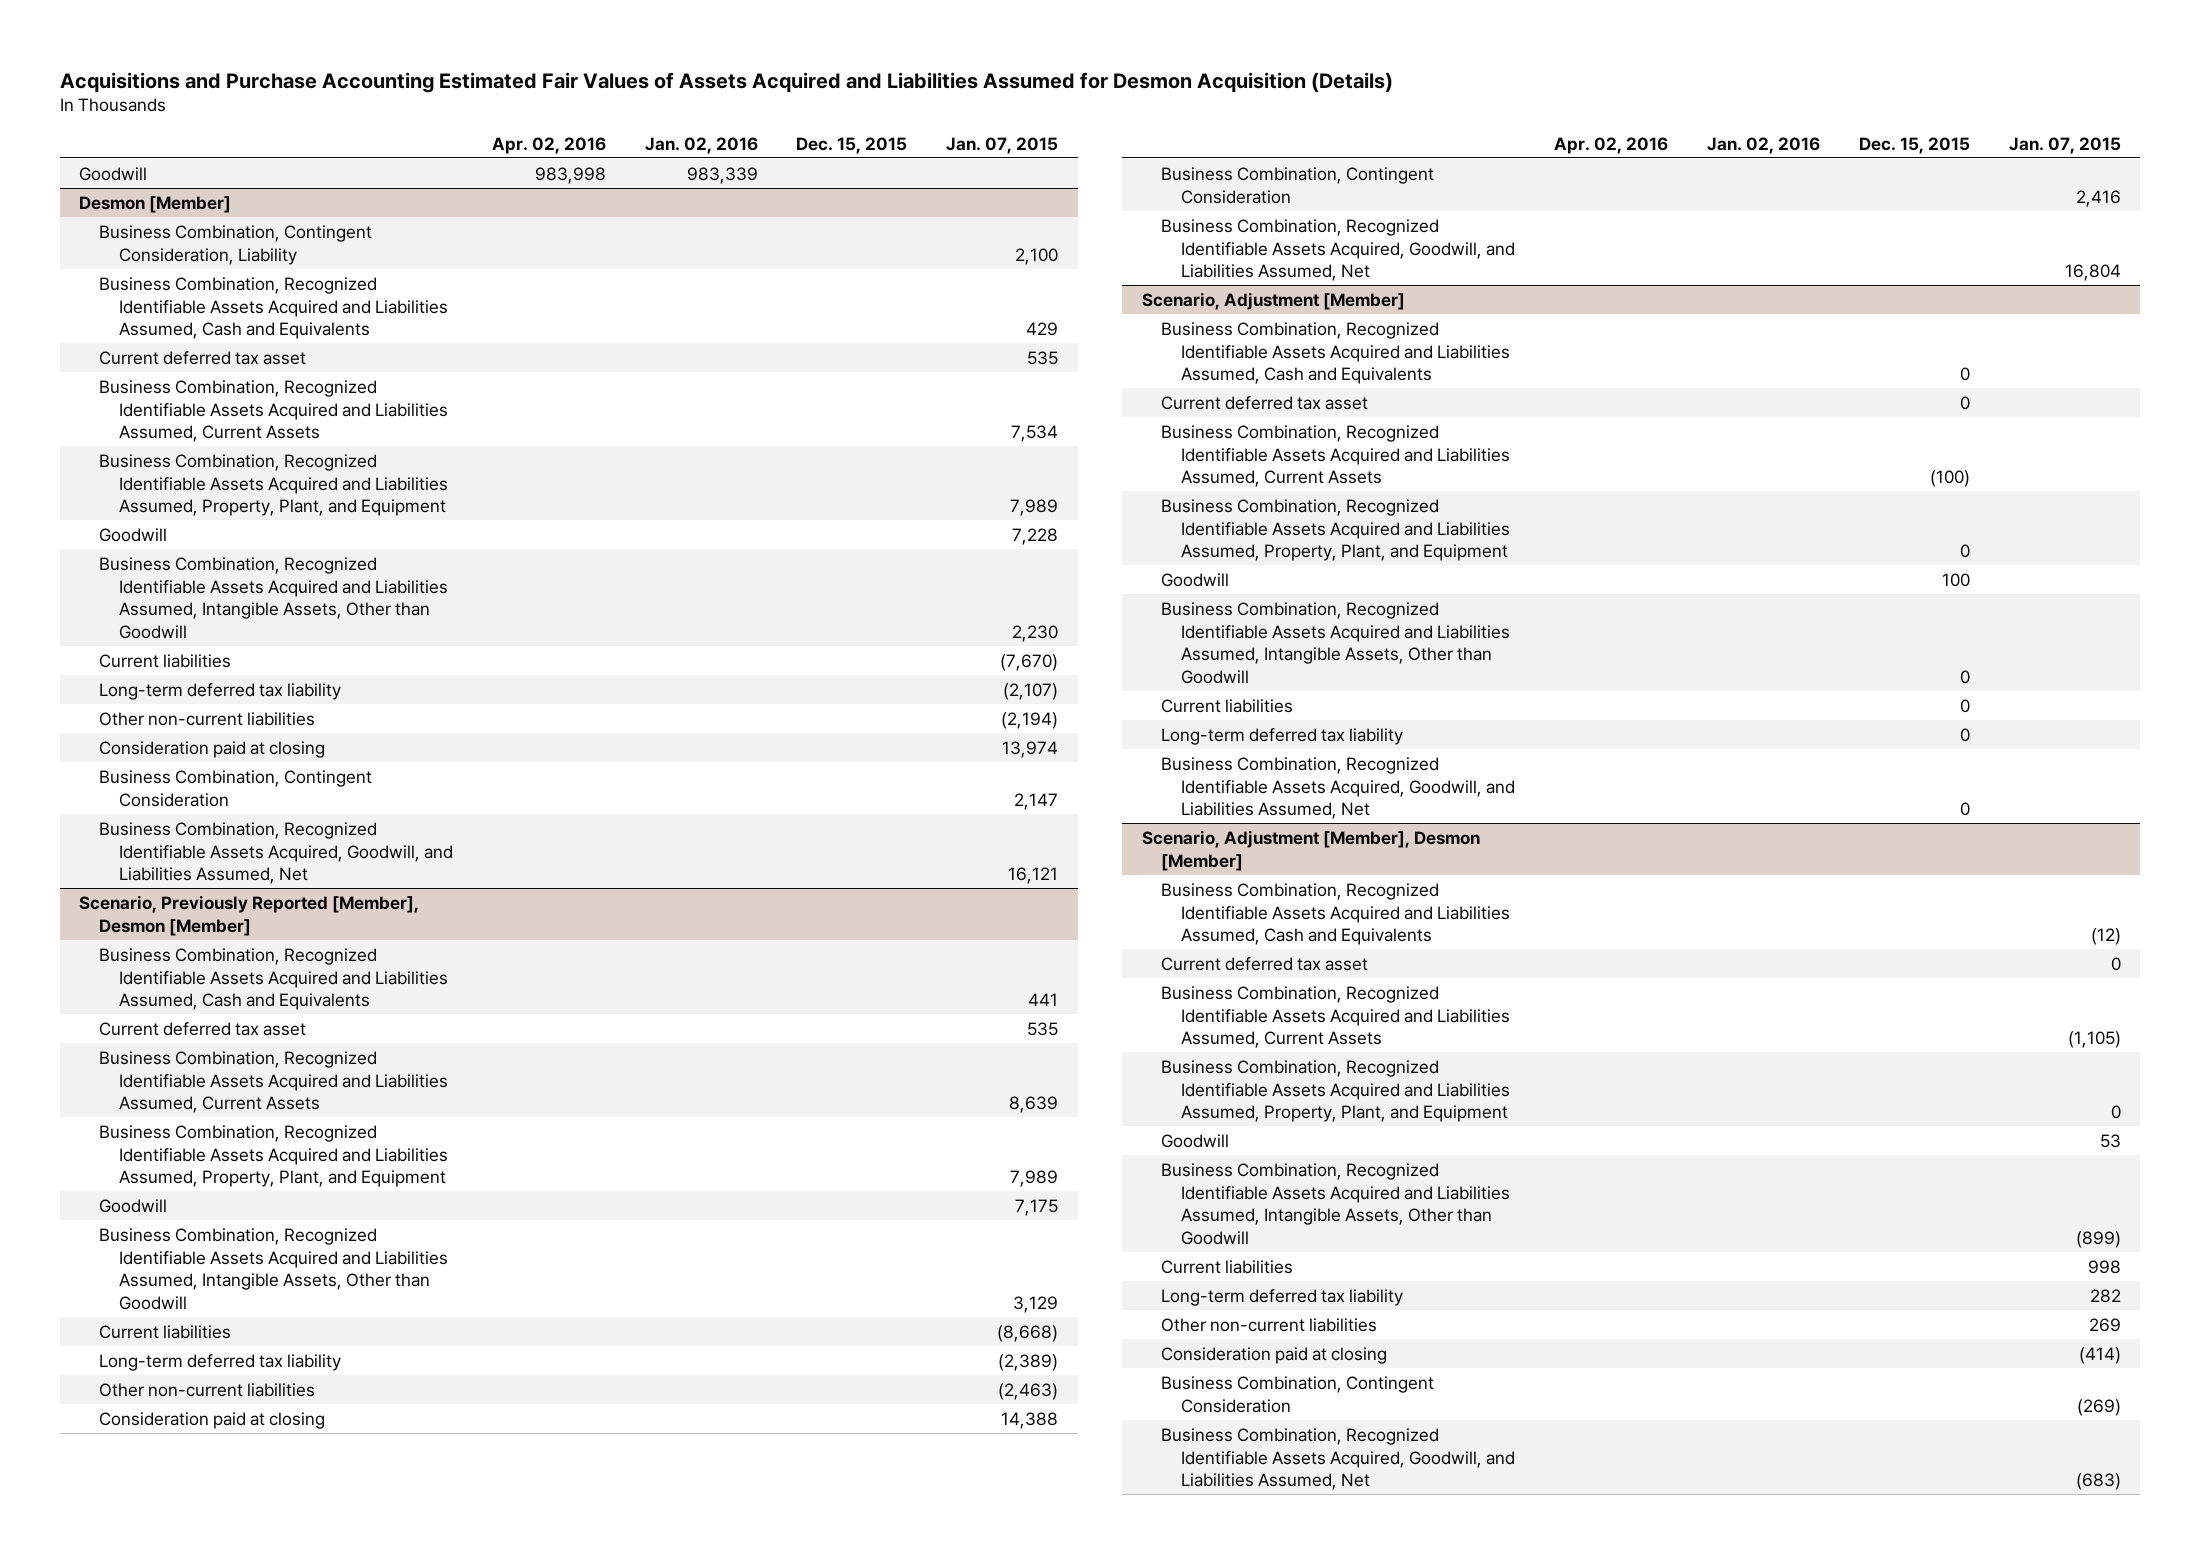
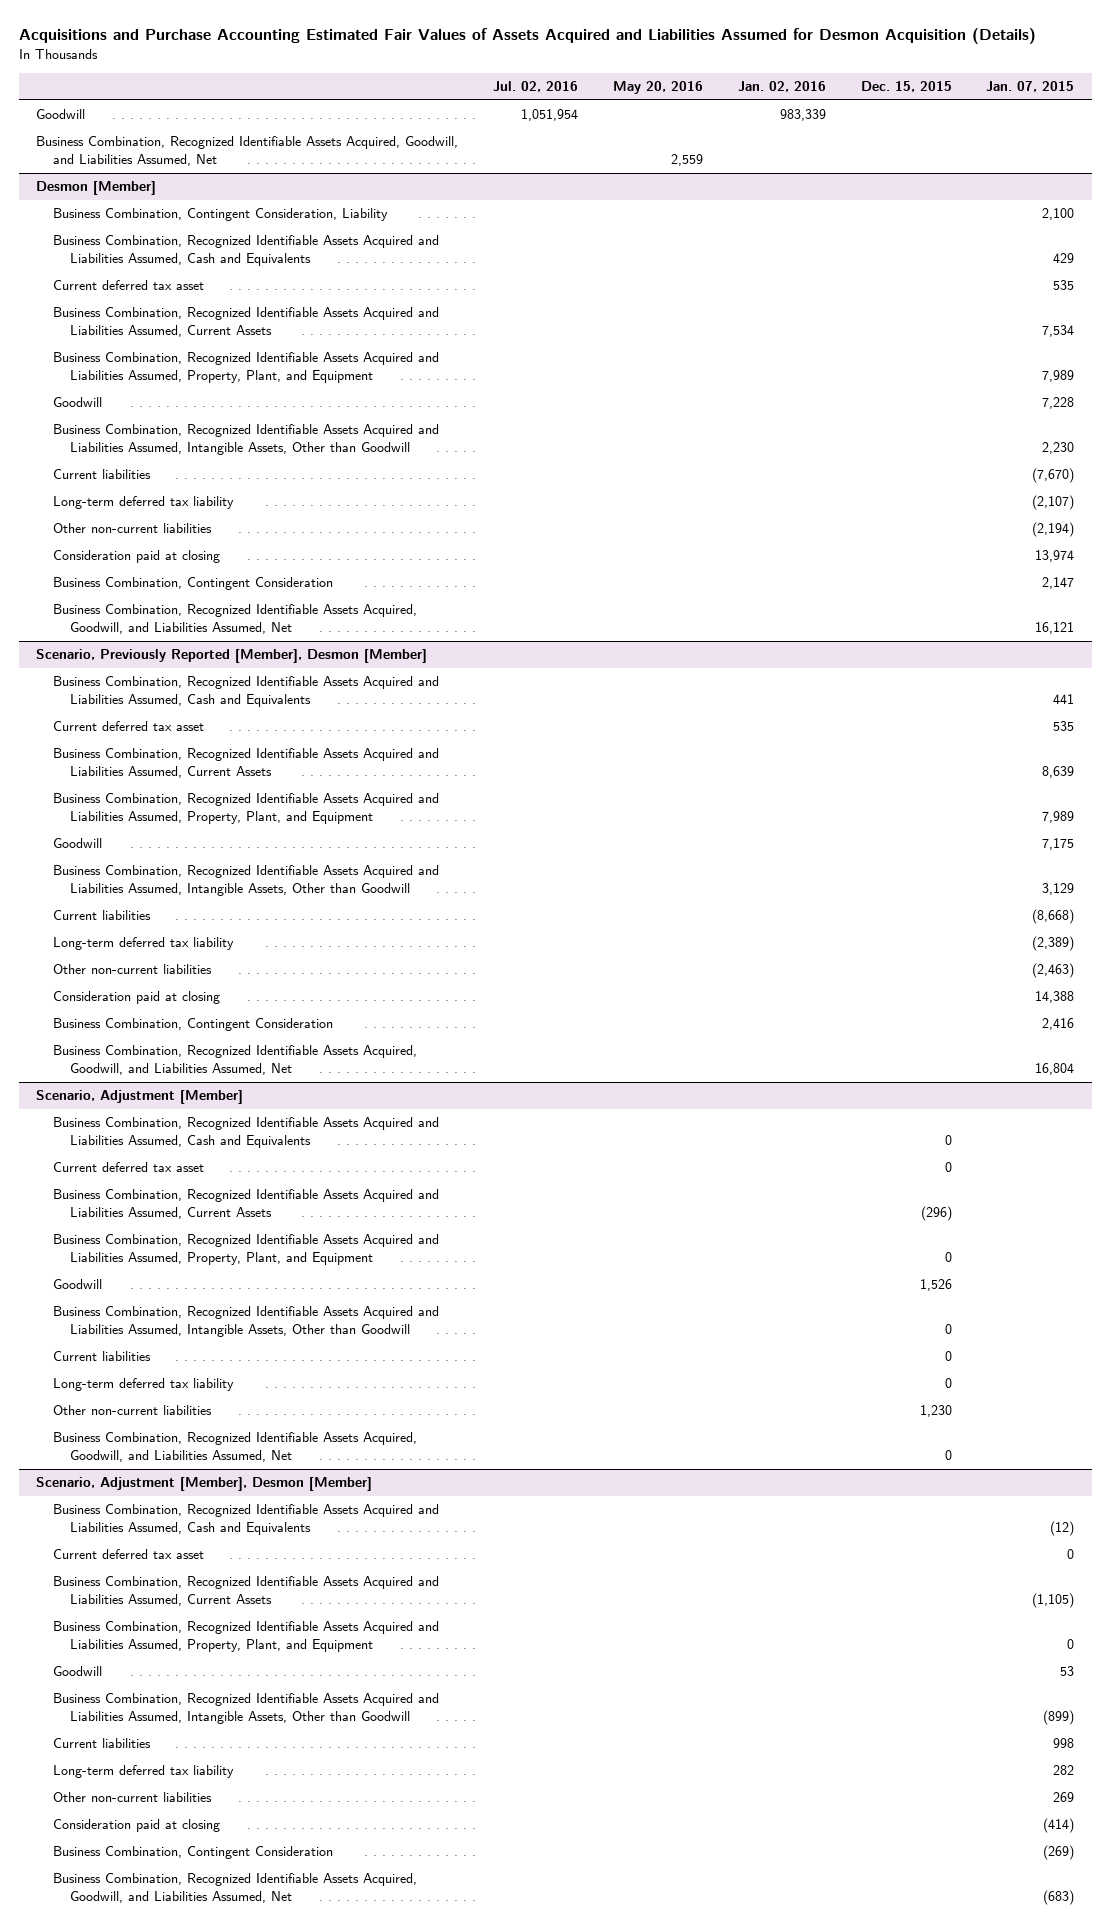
- | Apr. 02, 2016 | Jan. 02, 2016 | Dec. 15, 2015 | Jan. 07, 2015
+ | Jul. 02, 2016 | May 20, 2016 | Jan. 02, 2016 | Dec. 15, 2015 | Jan. 07, 2015
+ Business Combination, Recognized Identifiable Assets Acquired, Goodwill, and Liabilities Assumed, Net | | 2,559 | | |
@ Scenario, Adjustment [Member]
- Business Combination, Recognized Identifiable Assets Acquired and Liabilities Assumed, Current Assets | | | (100) |
+ Business Combination, Recognized Identifiable Assets Acquired and Liabilities Assumed, Current Assets | | | | (296) |
- Goodwill | | | 100 |
+ Goodwill | | | | 1,526 |
+ Other non-current liabilities | | | | 1,230 |

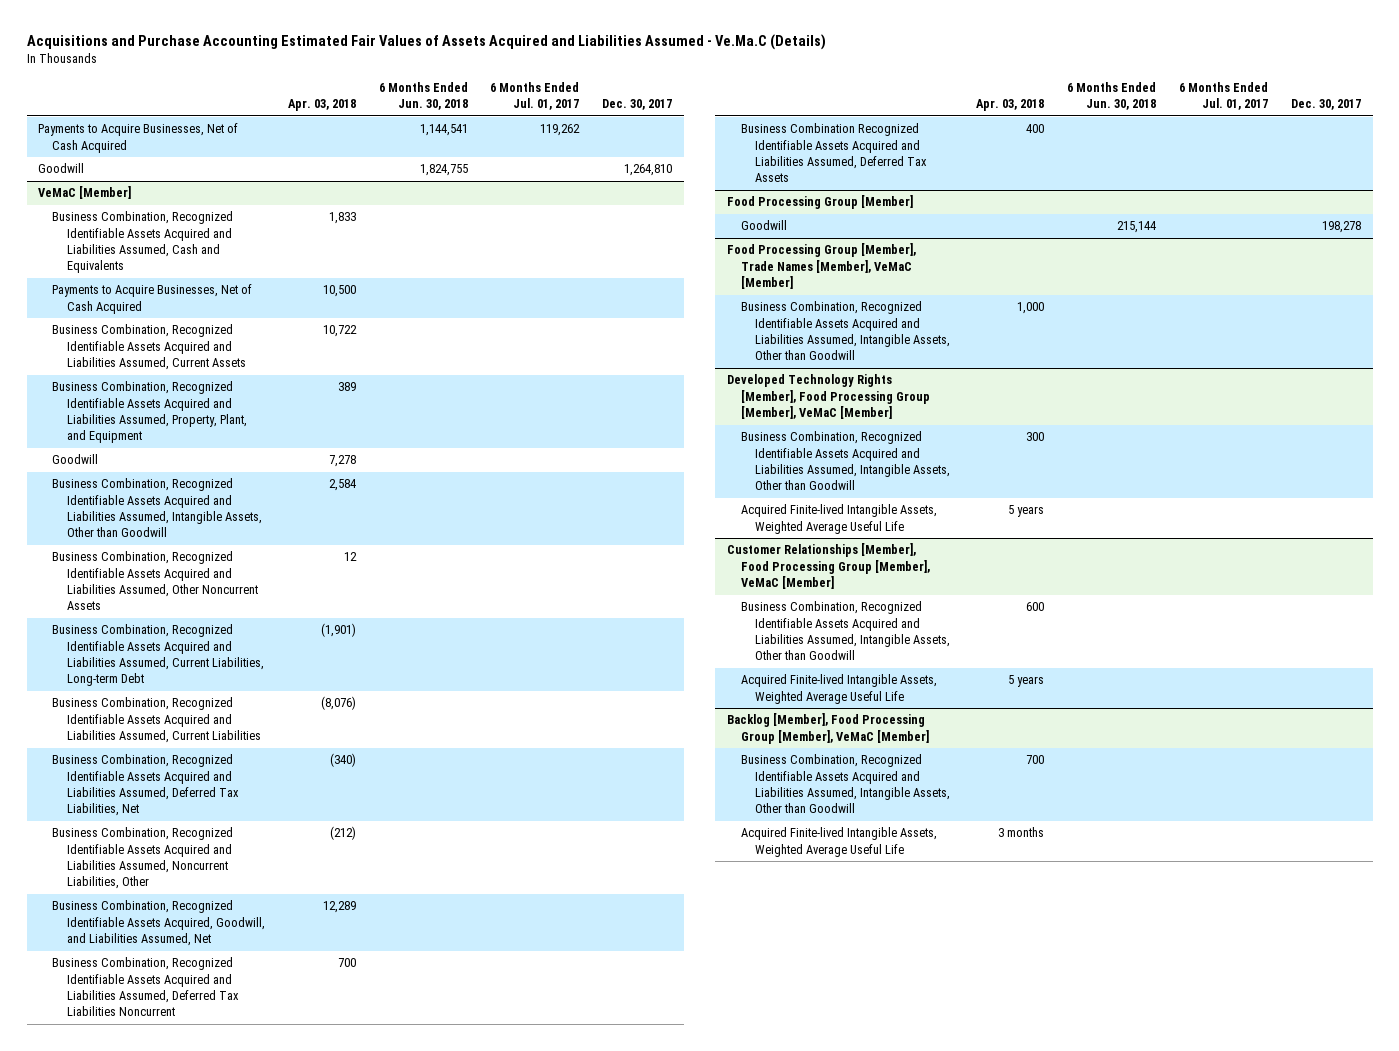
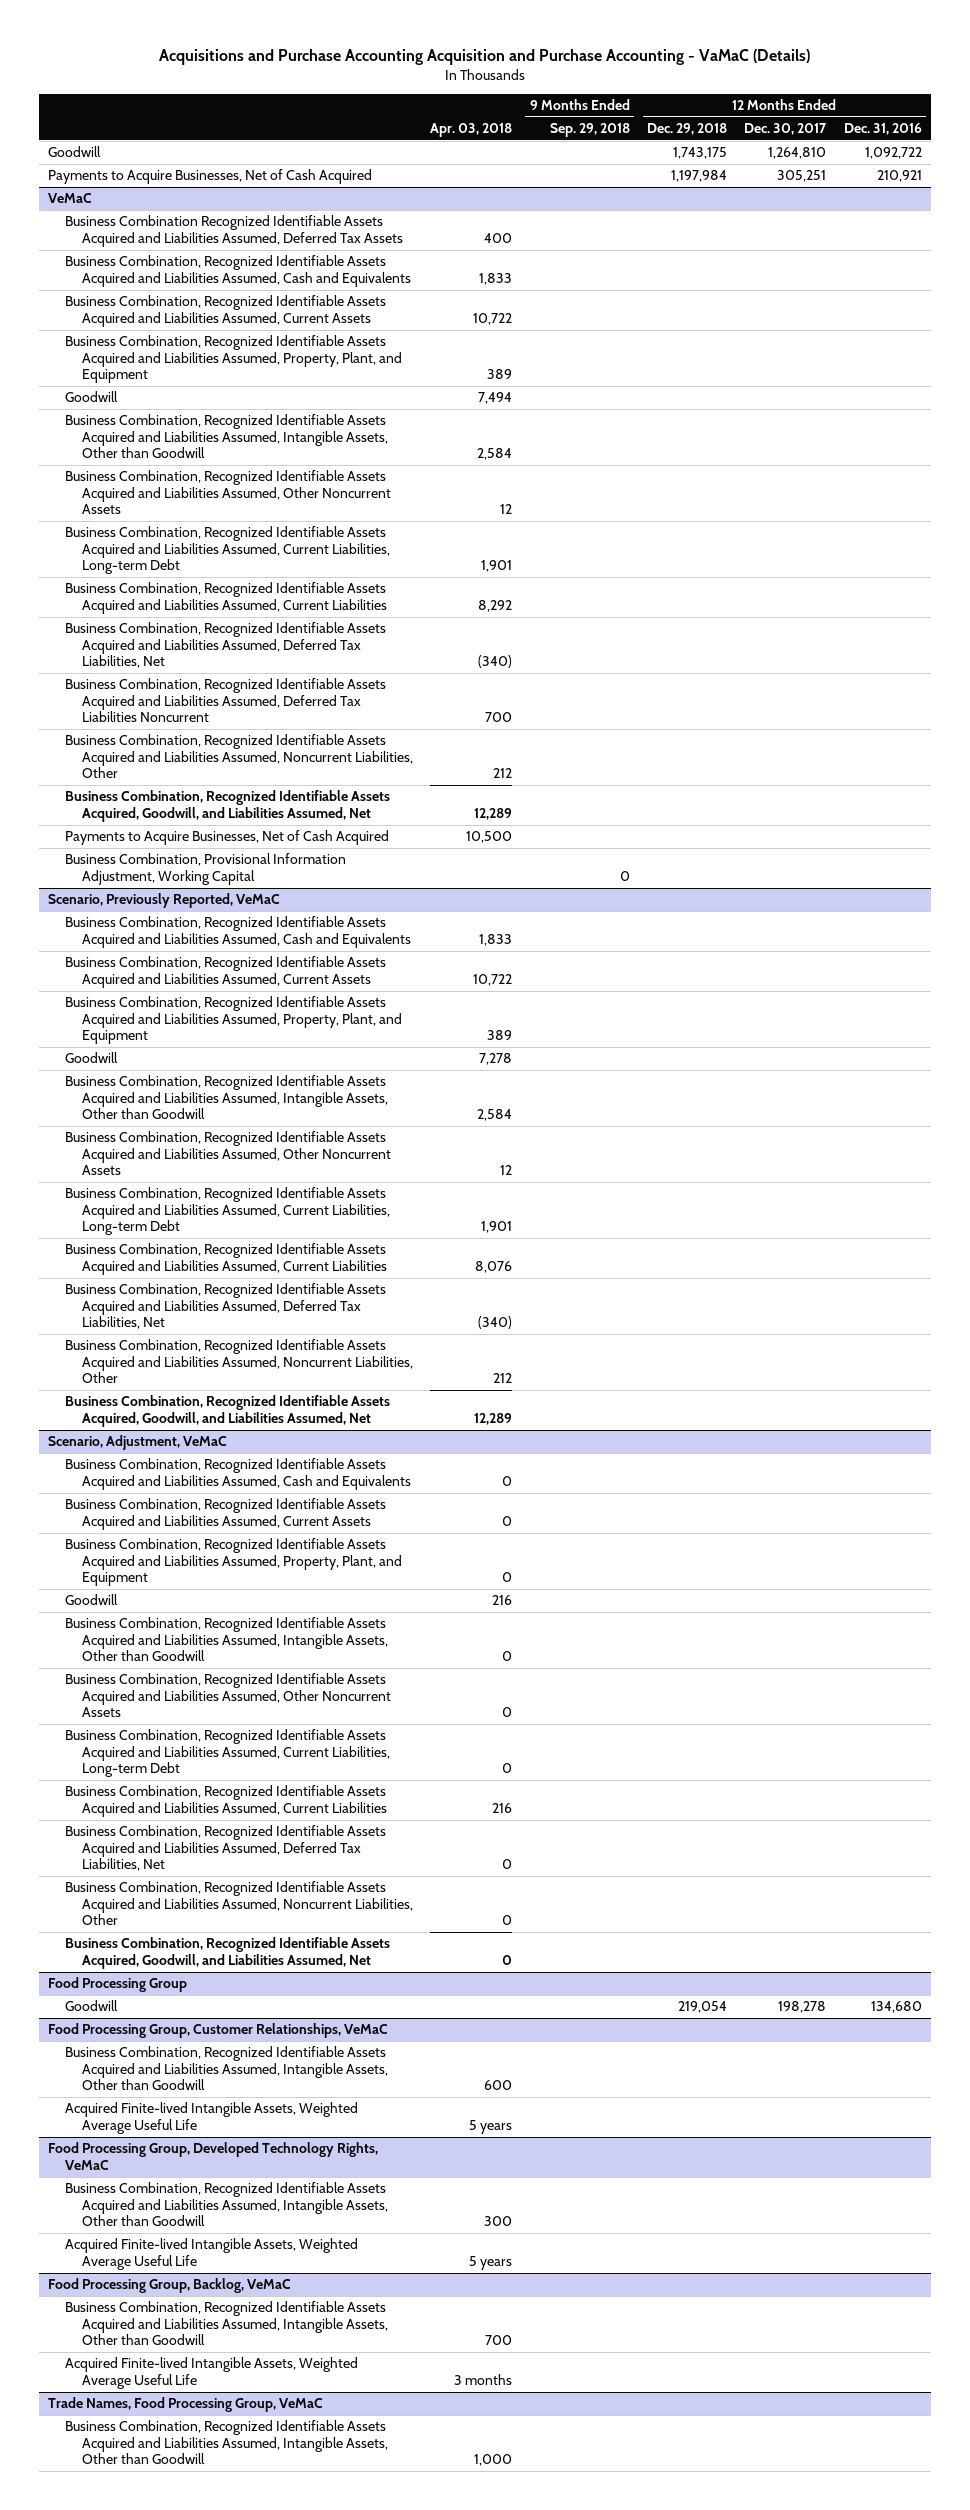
- Acquisitions and Purchase Accounting Estimated Fair Values of Assets Acquired and Liabilities Assumed - Ve.Ma.C (Details)
+ Acquisitions and Purchase Accounting Acquisition and Purchase Accounting - VaMaC (Details)
- | Apr. 03, 2018 | 6 Months Ended Jun. 30, 2018 | 6 Months Ended Jul. 01, 2017 | Dec. 30, 2017
+ | Apr. 03, 2018 | 9 Months Ended Sep. 29, 2018 | 12 Months Ended Dec. 29, 2018 | 12 Months Ended Dec. 30, 2017 | 12 Months Ended Dec. 31, 2016
- VeMaC [Member]
moved down: Payments to Acquire Businesses, Net of Cash Acquired | | | 1,197,984 | 305,251 | 210,921
+ VeMaC
+ Business Combination Recognized Identifiable Assets Acquired and Liabilities Assumed, Deferred Tax Assets | 400 | | | |
+ Business Combination, Recognized Identifiable Assets Acquired and Liabilities Assumed, Current Assets | 10,722 | | | |
+ Business Combination, Recognized Identifiable Assets Acquired and Liabilities Assumed, Property, Plant, and Equipment | 389 | | | |
+ Goodwill | 7,494 | | | |
+ Business Combination, Recognized Identifiable Assets Acquired and Liabilities Assumed, Intangible Assets, Other than Goodwill | 2,584 | | | |
+ Business Combination, Recognized Identifiable Assets Acquired and Liabilities Assumed, Other Noncurrent Assets | 12 | | | |
+ Business Combination, Recognized Identifiable Assets Acquired and Liabilities Assumed, Current Liabilities, Long-term Debt | 1,901 | | | |
+ Business Combination, Recognized Identifiable Assets Acquired and Liabilities Assumed, Current Liabilities | 8,292 | | | |
+ Business Combination, Recognized Identifiable Assets Acquired and Liabilities Assumed, Deferred Tax Liabilities, Net | (340) | | | |
+ Business Combination, Recognized Identifiable Assets Acquired and Liabilities Assumed, Deferred Tax Liabilities Noncurrent | 700 | | | |
+ Business Combination, Recognized Identifiable Assets Acquired and Liabilities Assumed, Noncurrent Liabilities, Other | 212 | | | |
+ Business Combination, Recognized Identifiable Assets Acquired, Goodwill, and Liabilities Assumed, Net | 12,289 | | | |
+ Business Combination, Provisional Information Adjustment, Working Capital | | 0 | | |
+ Scenario, Previously Reported, VeMaC
+ Business Combination, Recognized Identifiable Assets Acquired and Liabilities Assumed, Cash and Equivalents | 1,833 | | | |
- Business Combination, Recognized Identifiable Assets Acquired and Liabilities Assumed, Current Liabilities, Long-term Debt | (1,901) | | |
- Business Combination, Recognized Identifiable Assets Acquired and Liabilities Assumed, Current Liabilities | (8,076) | | |
+ Business Combination, Recognized Identifiable Assets Acquired and Liabilities Assumed, Current Liabilities, Long-term Debt | 1,901 | | | |
+ Business Combination, Recognized Identifiable Assets Acquired and Liabilities Assumed, Current Liabilities | 8,076 | | | |
- Business Combination, Recognized Identifiable Assets Acquired and Liabilities Assumed, Noncurrent Liabilities, Other | (212) | | |
+ Business Combination, Recognized Identifiable Assets Acquired and Liabilities Assumed, Noncurrent Liabilities, Other | 212 | | | |
- Business Combination, Recognized Identifiable Assets Acquired and Liabilities Assumed, Deferred Tax Liabilities Noncurrent | 700 | | |
- Business Combination Recognized Identifiable Assets Acquired and Liabilities Assumed, Deferred Tax Assets | 400 | | |
- Food Processing Group [Member]
+ Scenario, Adjustment, VeMaC
+ Business Combination, Recognized Identifiable Assets Acquired and Liabilities Assumed, Cash and Equivalents | 0 | | | |
+ Business Combination, Recognized Identifiable Assets Acquired and Liabilities Assumed, Current Assets | 0 | | | |
+ Business Combination, Recognized Identifiable Assets Acquired and Liabilities Assumed, Property, Plant, and Equipment | 0 | | | |
+ Goodwill | 216 | | | |
+ Business Combination, Recognized Identifiable Assets Acquired and Liabilities Assumed, Intangible Assets, Other than Goodwill | 0 | | | |
+ Business Combination, Recognized Identifiable Assets Acquired and Liabilities Assumed, Other Noncurrent Assets | 0 | | | |
+ Business Combination, Recognized Identifiable Assets Acquired and Liabilities Assumed, Current Liabilities, Long-term Debt | 0 | | | |
+ Business Combination, Recognized Identifiable Assets Acquired and Liabilities Assumed, Current Liabilities | 216 | | | |
+ Business Combination, Recognized Identifiable Assets Acquired and Liabilities Assumed, Deferred Tax Liabilities, Net | 0 | | | |
+ Business Combination, Recognized Identifiable Assets Acquired and Liabilities Assumed, Noncurrent Liabilities, Other | 0 | | | |
+ Business Combination, Recognized Identifiable Assets Acquired, Goodwill, and Liabilities Assumed, Net | 0 | | | |
+ Food Processing Group
- Food Processing Group [Member], Trade Names [Member], VeMaC [Member]
- Business Combination, Recognized Identifiable Assets Acquired and Liabilities Assumed, Intangible Assets, Other than Goodwill | 1,000 | | |
- Developed Technology Rights [Member], Food Processing Group [Member], VeMaC [Member]
- Business Combination, Recognized Identifiable Assets Acquired and Liabilities Assumed, Intangible Assets, Other than Goodwill | 300 | | |
- Acquired Finite-lived Intangible Assets, Weighted Average Useful Life | 5 years | | |
- Customer Relationships [Member], Food Processing Group [Member], VeMaC [Member]
+ Food Processing Group, Customer Relationships, VeMaC
- Backlog [Member], Food Processing Group [Member], VeMaC [Member]
+ Food Processing Group, Developed Technology Rights, VeMaC
+ Business Combination, Recognized Identifiable Assets Acquired and Liabilities Assumed, Intangible Assets, Other than Goodwill | 300 | | | |
+ Acquired Finite-lived Intangible Assets, Weighted Average Useful Life | 5 years | | | |
+ Food Processing Group, Backlog, VeMaC
+ Trade Names, Food Processing Group, VeMaC
+ Business Combination, Recognized Identifiable Assets Acquired and Liabilities Assumed, Intangible Assets, Other than Goodwill | 1,000 | | | |

